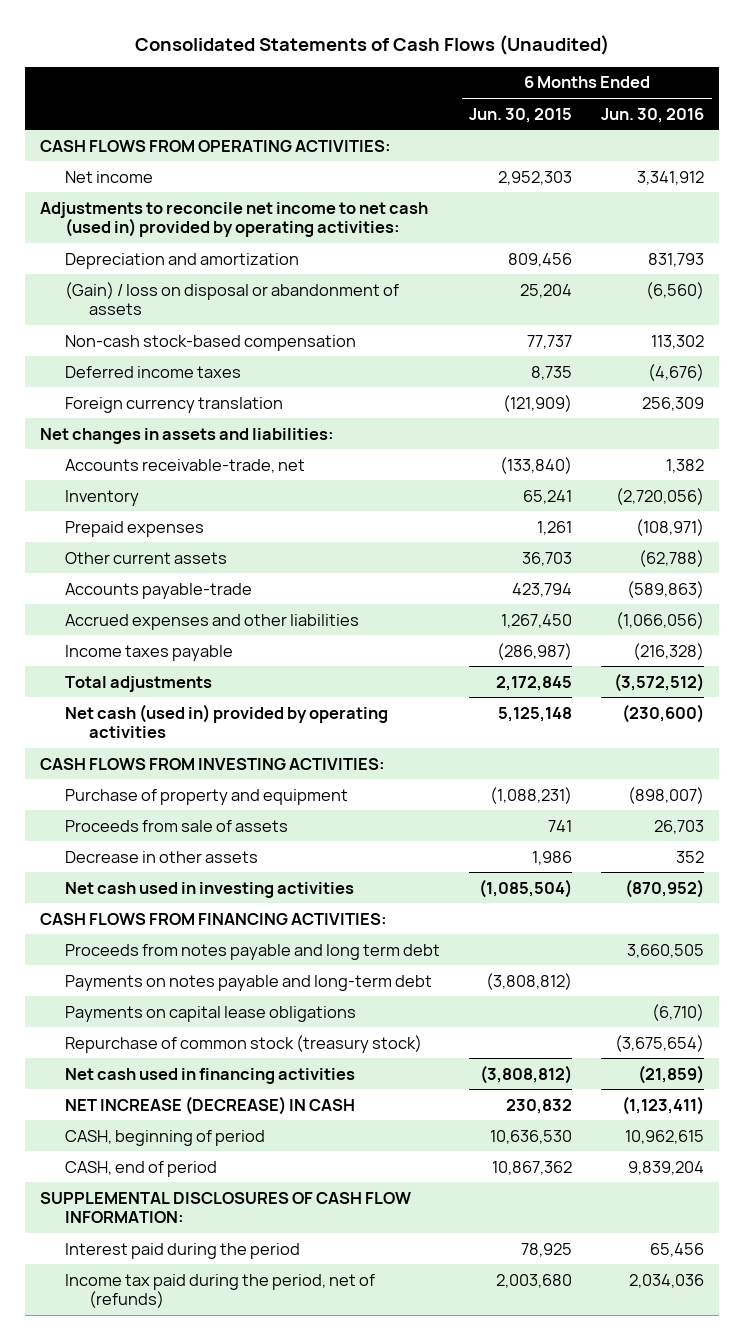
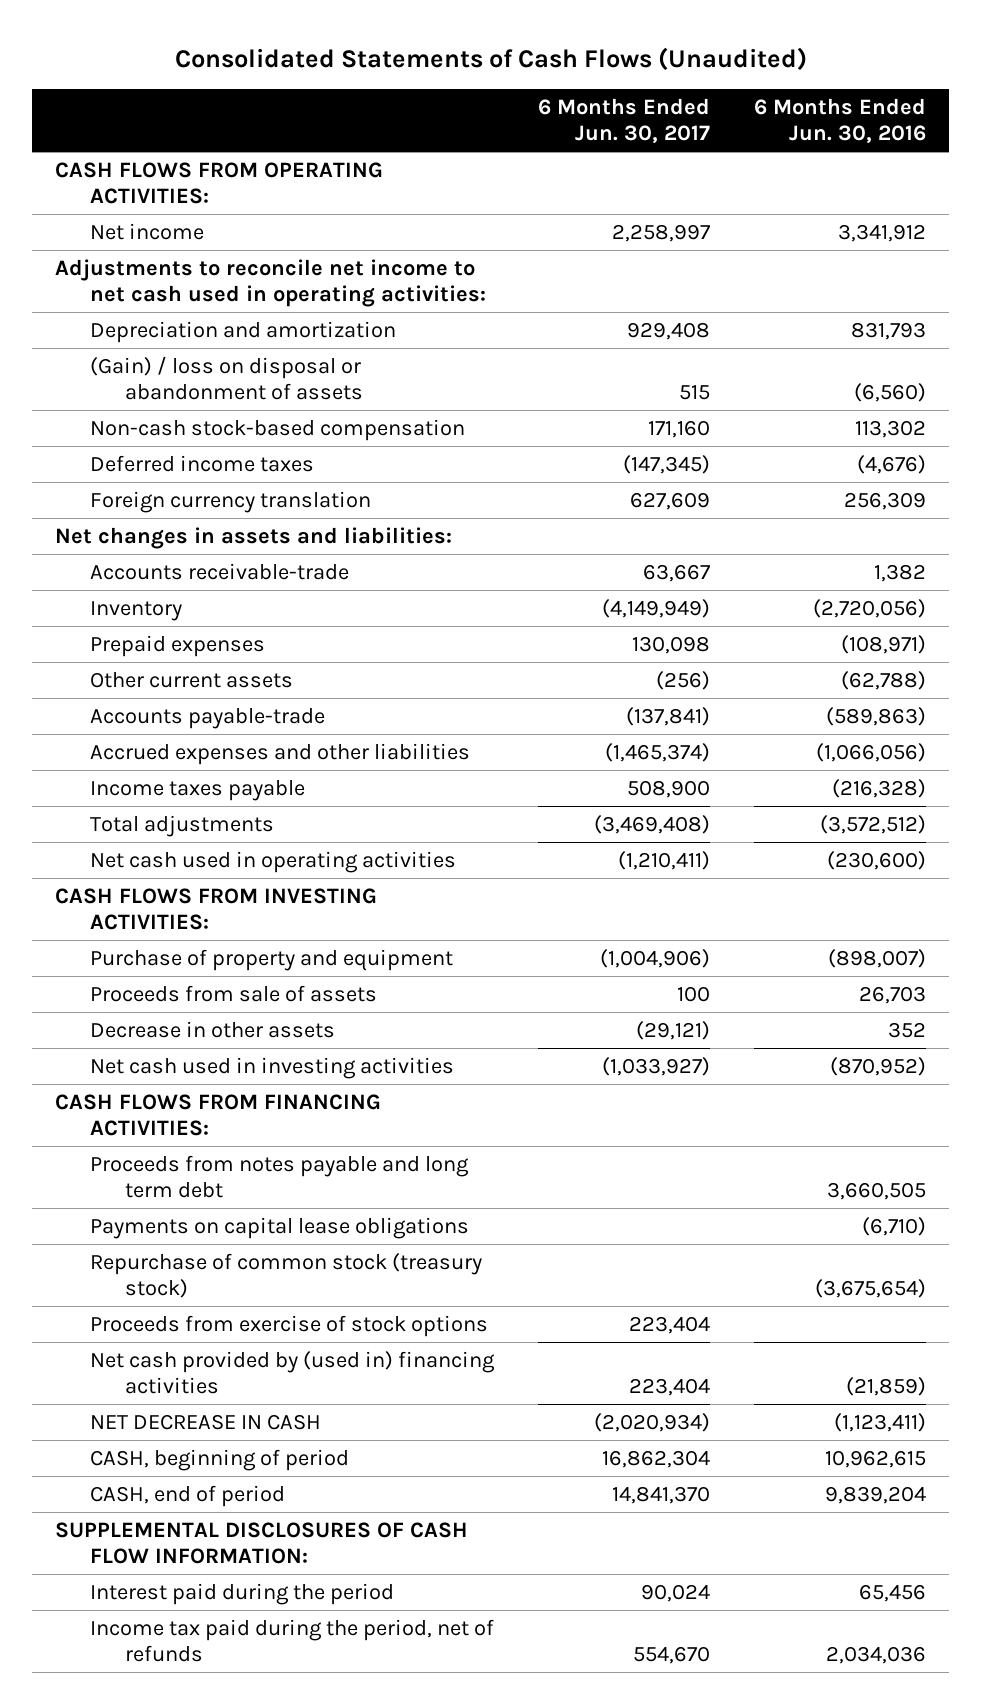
- | 6 Months Ended Jun. 30, 2015 | 6 Months Ended Jun. 30, 2016
+ | 6 Months Ended Jun. 30, 2017 | 6 Months Ended Jun. 30, 2016
- Adjustments to reconcile net income to net cash (used in) provided by operating activities:
+ Adjustments to reconcile net income to net cash used in operating activities:
- Accounts receivable-trade, net | (133,840) | 1,382
+ Accounts receivable-trade | 63,667 | 1,382
- Net cash (used in) provided by operating activities | 5,125,148 | (230,600)
+ Net cash used in operating activities | (1,210,411) | (230,600)
- Payments on notes payable and long-term debt | (3,808,812) |
- Net cash used in financing activities | (3,808,812) | (21,859)
- NET INCREASE (DECREASE) IN CASH | 230,832 | (1,123,411)
+ Proceeds from exercise of stock options | 223,404 |
+ Net cash provided by (used in) financing activities | 223,404 | (21,859)
+ NET DECREASE IN CASH | (2,020,934) | (1,123,411)
- Income tax paid during the period, net of (refunds) | 2,003,680 | 2,034,036
+ Income tax paid during the period, net of refunds | 554,670 | 2,034,036

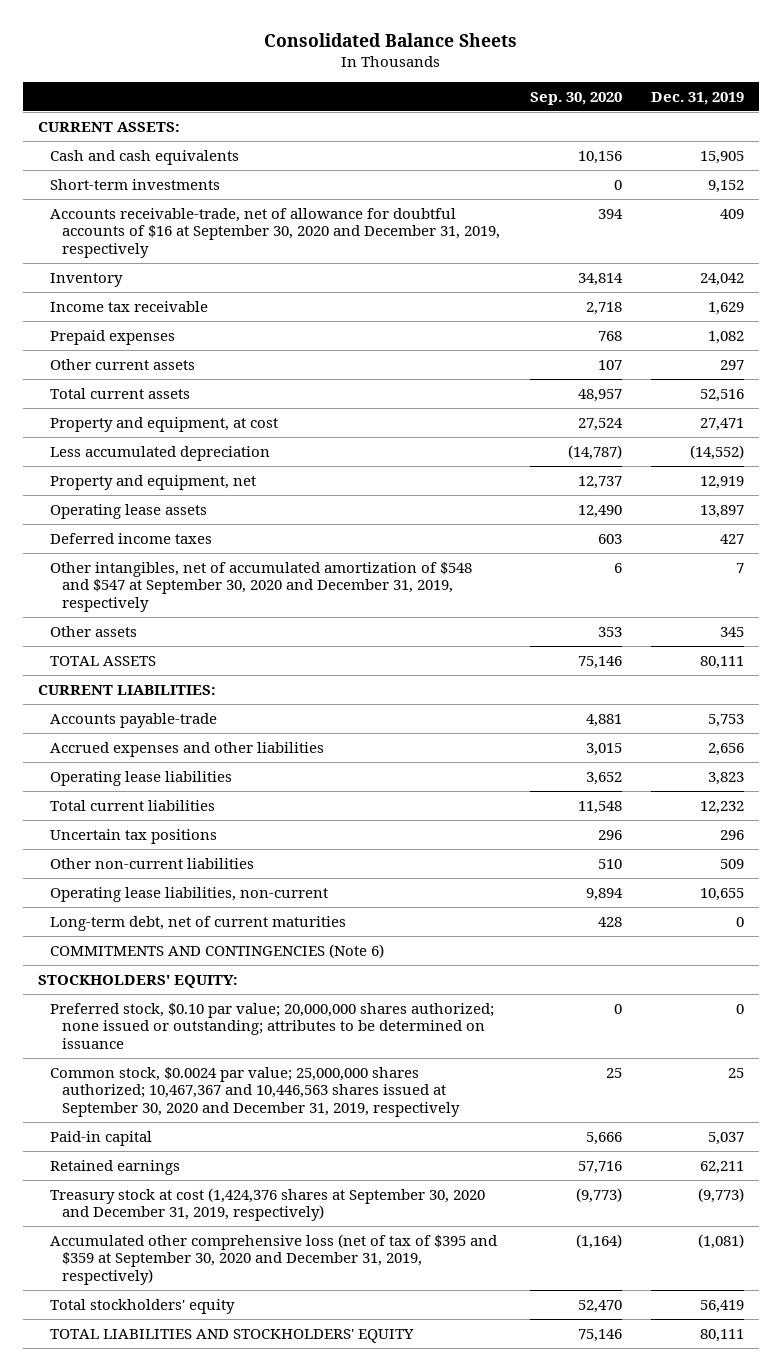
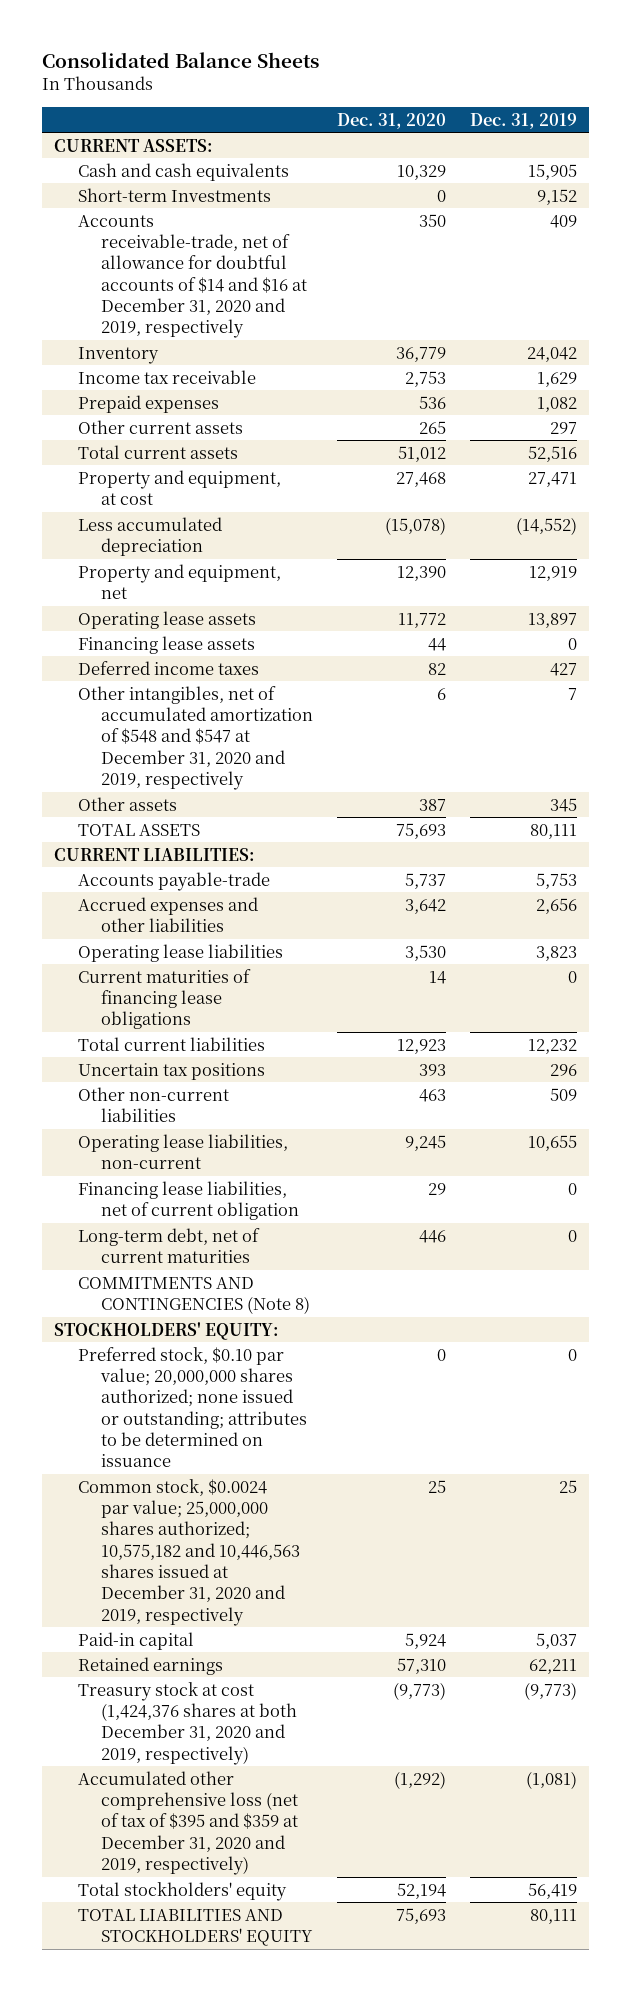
- | Sep. 30, 2020 | Dec. 31, 2019
+ | Dec. 31, 2020 | Dec. 31, 2019
- Short-term investments | 0 | 9,152
- Accounts receivable-trade, net of allowance for doubtful accounts of $16 at September 30, 2020 and December 31, 2019, respectively | 394 | 409
+ Short-term Investments | 0 | 9,152
+ Accounts receivable-trade, net of allowance for doubtful accounts of $14 and $16 at December 31, 2020 and 2019, respectively | 350 | 409
+ Financing lease assets | 44 | 0
- Other intangibles, net of accumulated amortization of $548 and $547 at September 30, 2020 and December 31, 2019, respectively | 6 | 7
+ Other intangibles, net of accumulated amortization of $548 and $547 at December 31, 2020 and 2019, respectively | 6 | 7
+ Current maturities of financing lease obligations | 14 | 0
+ Financing lease liabilities, net of current obligation | 29 | 0
- COMMITMENTS AND CONTINGENCIES (Note 6)
+ COMMITMENTS AND CONTINGENCIES (Note 8)
- Common stock, $0.0024 par value; 25,000,000 shares authorized; 10,467,367 and 10,446,563 shares issued at September 30, 2020 and December 31, 2019, respectively | 25 | 25
+ Common stock, $0.0024 par value; 25,000,000 shares authorized; 10,575,182 and 10,446,563 shares issued at December 31, 2020 and 2019, respectively | 25 | 25
- Treasury stock at cost (1,424,376 shares at September 30, 2020 and December 31, 2019, respectively) | (9,773) | (9,773)
- Accumulated other comprehensive loss (net of tax of $395 and $359 at September 30, 2020 and December 31, 2019, respectively) | (1,164) | (1,081)
+ Treasury stock at cost (1,424,376 shares at both December 31, 2020 and 2019, respectively) | (9,773) | (9,773)
+ Accumulated other comprehensive loss (net of tax of $395 and $359 at December 31, 2020 and 2019, respectively) | (1,292) | (1,081)

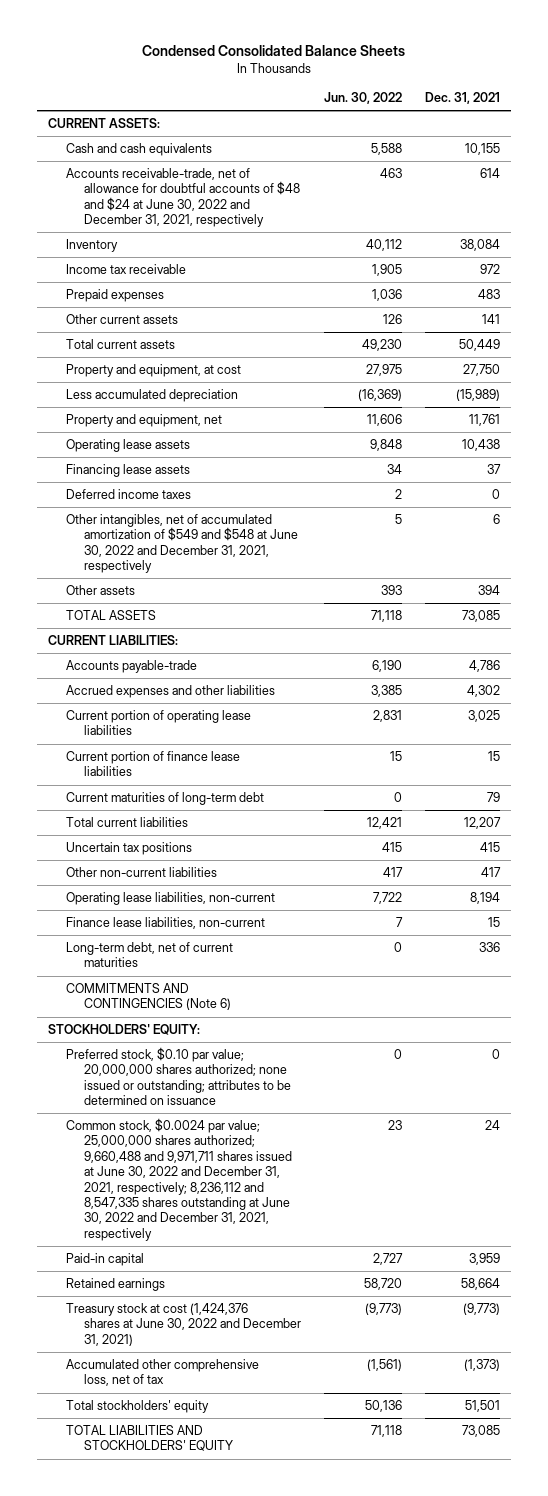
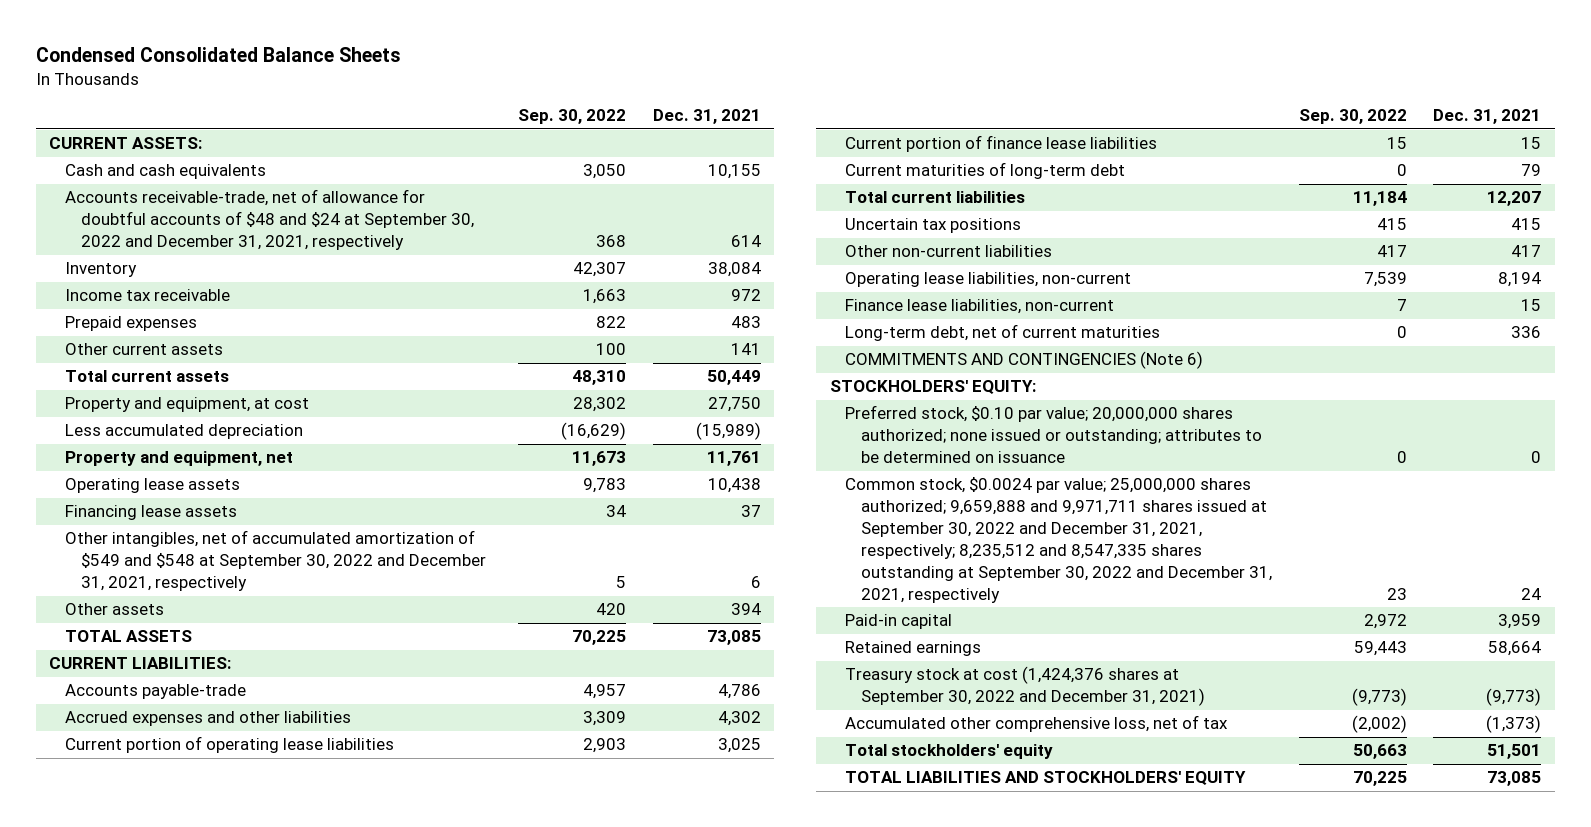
- | Jun. 30, 2022 | Dec. 31, 2021
+ | Sep. 30, 2022 | Dec. 31, 2021
- Accounts receivable-trade, net of allowance for doubtful accounts of $48 and $24 at June 30, 2022 and December 31, 2021, respectively | 463 | 614
+ Accounts receivable-trade, net of allowance for doubtful accounts of $48 and $24 at September 30, 2022 and December 31, 2021, respectively | 368 | 614
- Deferred income taxes | 2 | 0
- Other intangibles, net of accumulated amortization of $549 and $548 at June 30, 2022 and December 31, 2021, respectively | 5 | 6
+ Other intangibles, net of accumulated amortization of $549 and $548 at September 30, 2022 and December 31, 2021, respectively | 5 | 6
- Common stock, $0.0024 par value; 25,000,000 shares authorized; 9,660,488 and 9,971,711 shares issued at June 30, 2022 and December 31, 2021, respectively; 8,236,112 and 8,547,335 shares outstanding at June 30, 2022 and December 31, 2021, respectively | 23 | 24
+ Common stock, $0.0024 par value; 25,000,000 shares authorized; 9,659,888 and 9,971,711 shares issued at September 30, 2022 and December 31, 2021, respectively; 8,235,512 and 8,547,335 shares outstanding at September 30, 2022 and December 31, 2021, respectively | 23 | 24
- Treasury stock at cost (1,424,376 shares at June 30, 2022 and December 31, 2021) | (9,773) | (9,773)
+ Treasury stock at cost (1,424,376 shares at September 30, 2022 and December 31, 2021) | (9,773) | (9,773)

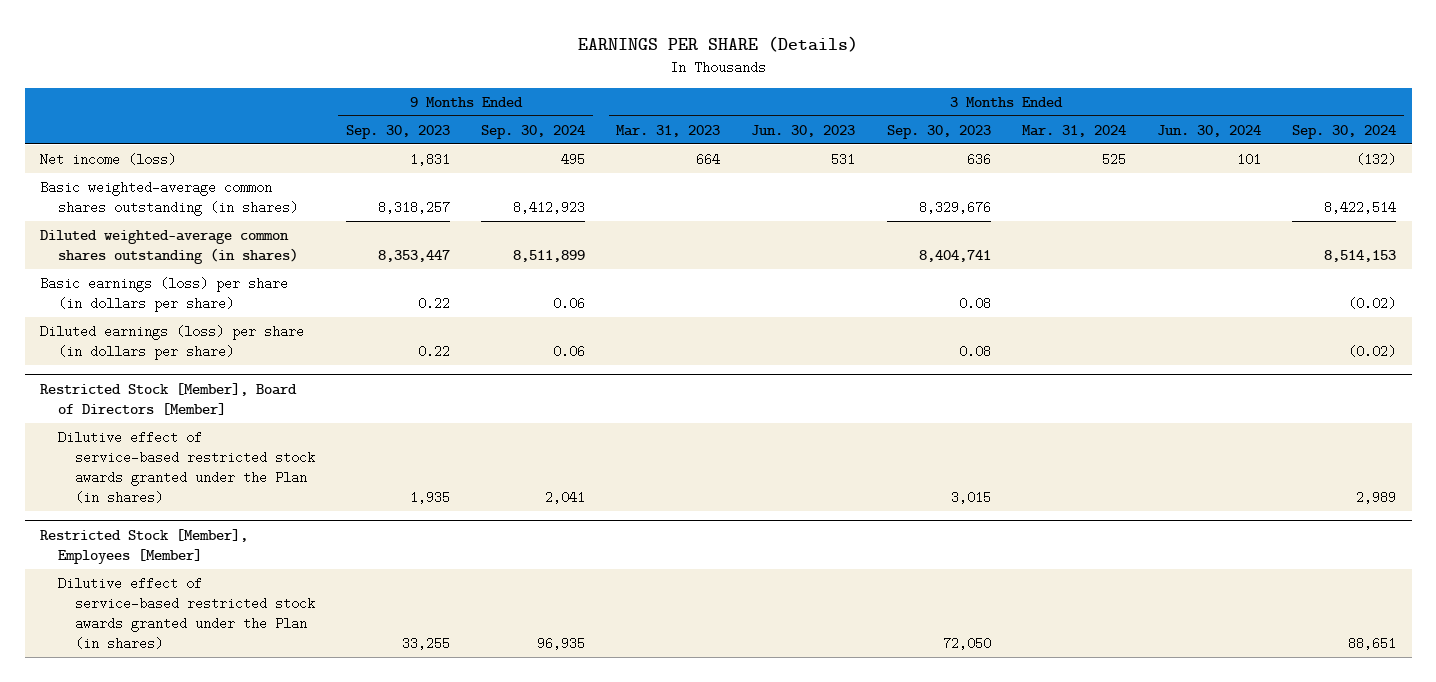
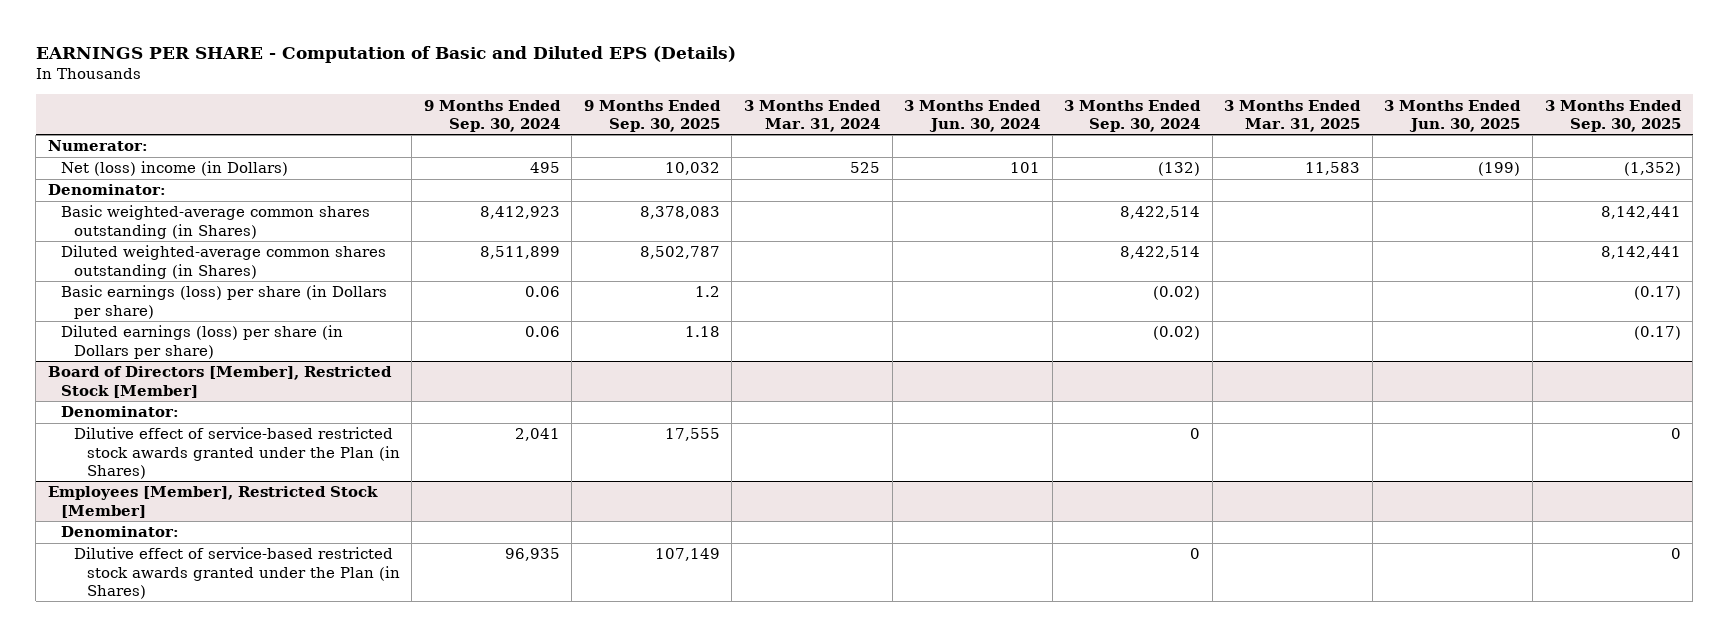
- EARNINGS PER SHARE (Details)
+ EARNINGS PER SHARE - Computation of Basic and Diluted EPS (Details)
- | 9 Months Ended Sep. 30, 2023 | 9 Months Ended Sep. 30, 2024 | 3 Months Ended Mar. 31, 2023 | 3 Months Ended Jun. 30, 2023 | 3 Months Ended Sep. 30, 2023 | 3 Months Ended Mar. 31, 2024 | 3 Months Ended Jun. 30, 2024 | 3 Months Ended Sep. 30, 2024
+ | 9 Months Ended Sep. 30, 2024 | 9 Months Ended Sep. 30, 2025 | 3 Months Ended Mar. 31, 2024 | 3 Months Ended Jun. 30, 2024 | 3 Months Ended Sep. 30, 2024 | 3 Months Ended Mar. 31, 2025 | 3 Months Ended Jun. 30, 2025 | 3 Months Ended Sep. 30, 2025
- Net income (loss) | 1,831 | 495 | 664 | 531 | 636 | 525 | 101 | (132)
- Basic weighted-average common shares outstanding (in shares) | 8,318,257 | 8,412,923 | | | 8,329,676 | | | 8,422,514
- Diluted weighted-average common shares outstanding (in shares) | 8,353,447 | 8,511,899 | | | 8,404,741 | | | 8,514,153
- Basic earnings (loss) per share (in dollars per share) | 0.22 | 0.06 | | | 0.08 | | | (0.02)
- Diluted earnings (loss) per share (in dollars per share) | 0.22 | 0.06 | | | 0.08 | | | (0.02)
- Restricted Stock [Member], Board of Directors [Member]
- Dilutive effect of service-based restricted stock awards granted under the Plan (in shares) | 1,935 | 2,041 | | | 3,015 | | | 2,989
- Restricted Stock [Member], Employees [Member]
- Dilutive effect of service-based restricted stock awards granted under the Plan (in shares) | 33,255 | 96,935 | | | 72,050 | | | 88,651
+ Numerator:
+ Net (loss) income (in Dollars) | 495 | 10,032 | 525 | 101 | (132) | 11,583 | (199) | (1,352)
+ Denominator:
+ Basic weighted-average common shares outstanding (in Shares) | 8,412,923 | 8,378,083 | | | 8,422,514 | | | 8,142,441
+ Diluted weighted-average common shares outstanding (in Shares) | 8,511,899 | 8,502,787 | | | 8,422,514 | | | 8,142,441
+ Basic earnings (loss) per share (in Dollars per share) | 0.06 | 1.2 | | | (0.02) | | | (0.17)
+ Diluted earnings (loss) per share (in Dollars per share) | 0.06 | 1.18 | | | (0.02) | | | (0.17)
+ Board of Directors [Member], Restricted Stock [Member]
+ Denominator:
+ Dilutive effect of service-based restricted stock awards granted under the Plan (in Shares) | 2,041 | 17,555 | | | 0 | | | 0
+ Employees [Member], Restricted Stock [Member]
+ Denominator:
+ Dilutive effect of service-based restricted stock awards granted under the Plan (in Shares) | 96,935 | 107,149 | | | 0 | | | 0

